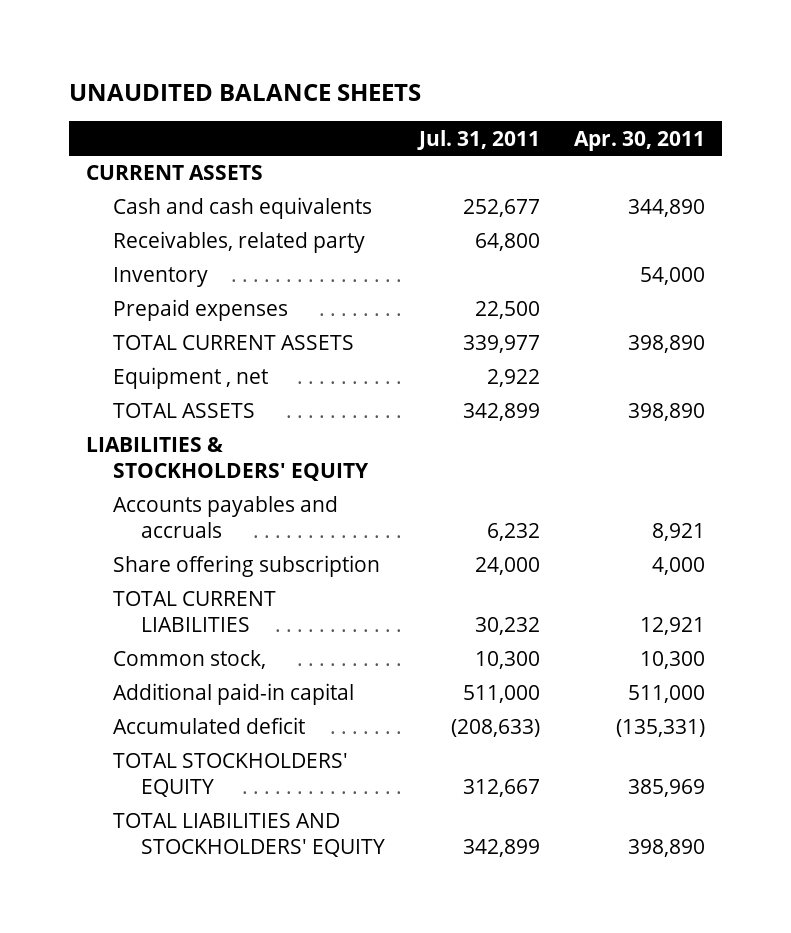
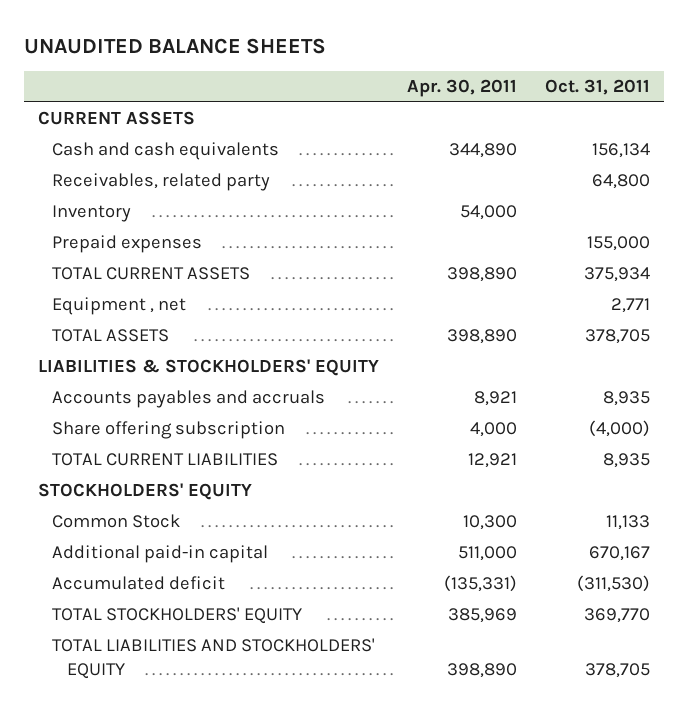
- | Jul. 31, 2011 | Apr. 30, 2011
+ | Apr. 30, 2011 | Oct. 31, 2011
- Common stock, | 10,300 | 10,300
+ STOCKHOLDERS' EQUITY
+ Common Stock | 10,300 | 11,133

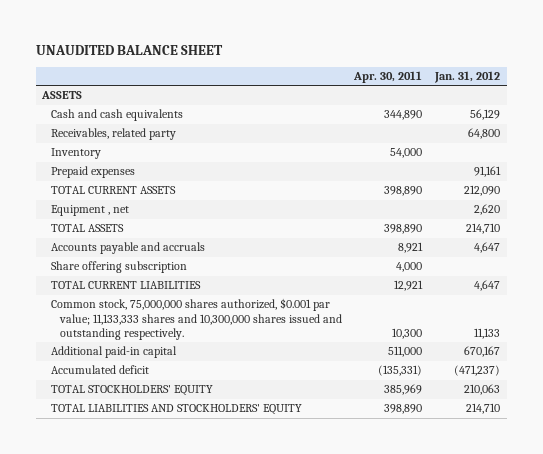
- UNAUDITED BALANCE SHEETS
+ UNAUDITED BALANCE SHEET
- | Apr. 30, 2011 | Oct. 31, 2011
+ | Apr. 30, 2011 | Jan. 31, 2012
- CURRENT ASSETS
+ ASSETS
- LIABILITIES & STOCKHOLDERS' EQUITY
- Accounts payables and accruals | 8,921 | 8,935
+ Accounts payable and accruals | 8,921 | 4,647
- STOCKHOLDERS' EQUITY
- Common Stock | 10,300 | 11,133
+ Common stock, 75,000,000 shares authorized, $0.001 par value; 11,133,333 shares and 10,300,000 shares issued and outstanding respectively. | 10,300 | 11,133

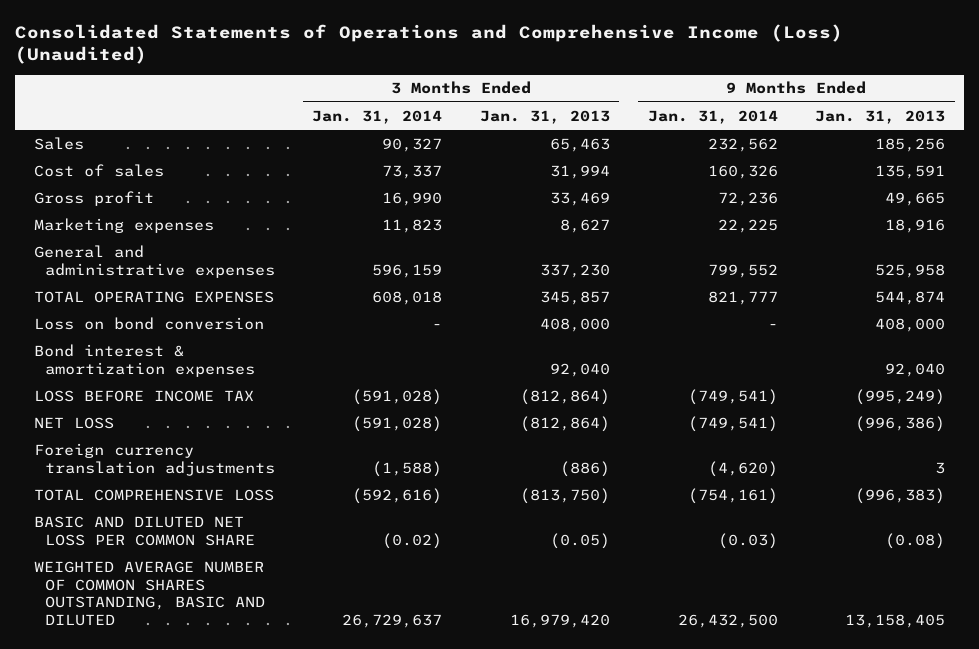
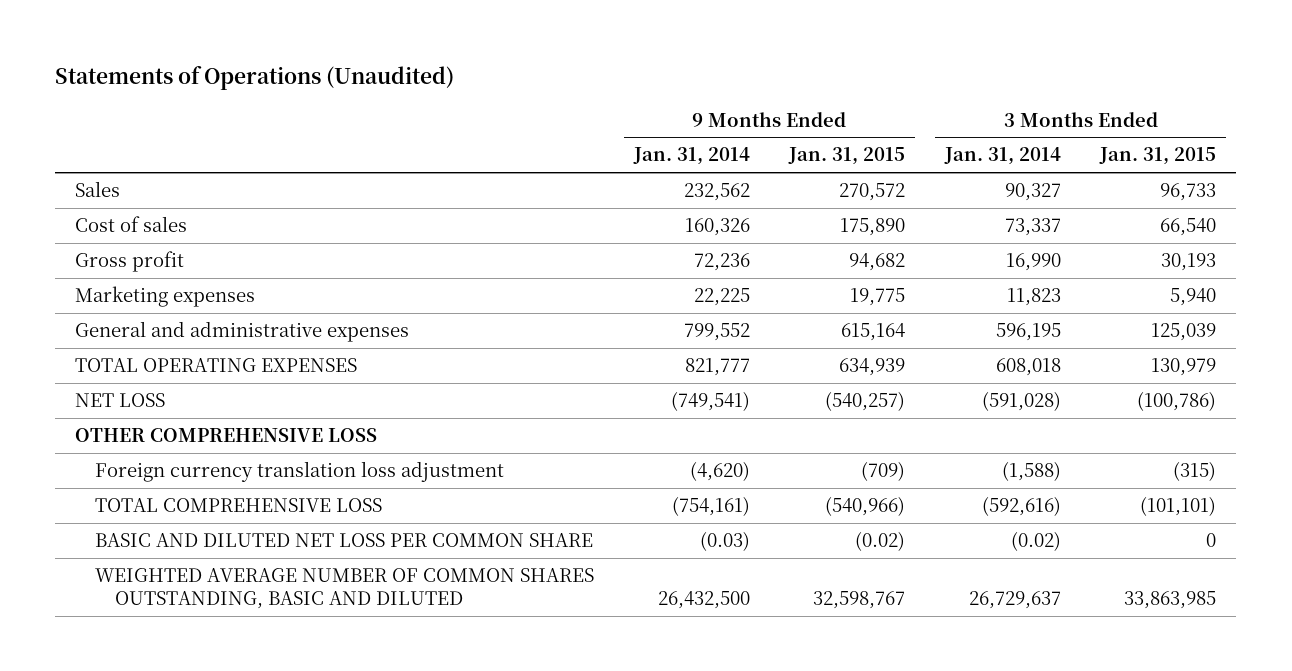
- Consolidated Statements of Operations and Comprehensive Income (Loss) (Unaudited)
+ Statements of Operations (Unaudited)
- | 3 Months Ended Jan. 31, 2014 | 3 Months Ended Jan. 31, 2013 | 9 Months Ended Jan. 31, 2014 | 9 Months Ended Jan. 31, 2013
+ | 9 Months Ended Jan. 31, 2014 | 9 Months Ended Jan. 31, 2015 | 3 Months Ended Jan. 31, 2014 | 3 Months Ended Jan. 31, 2015
- General and administrative expenses | 596,159 | 337,230 | 799,552 | 525,958
+ General and administrative expenses | 799,552 | 615,164 | 596,195 | 125,039
- Loss on bond conversion | - | 408,000 | - | 408,000
- Bond interest & amortization expenses | | 92,040 | | 92,040
- LOSS BEFORE INCOME TAX | (591,028) | (812,864) | (749,541) | (995,249)
- Foreign currency translation adjustments | (1,588) | (886) | (4,620) | 3
+ OTHER COMPREHENSIVE LOSS
+ Foreign currency translation loss adjustment | (4,620) | (709) | (1,588) | (315)

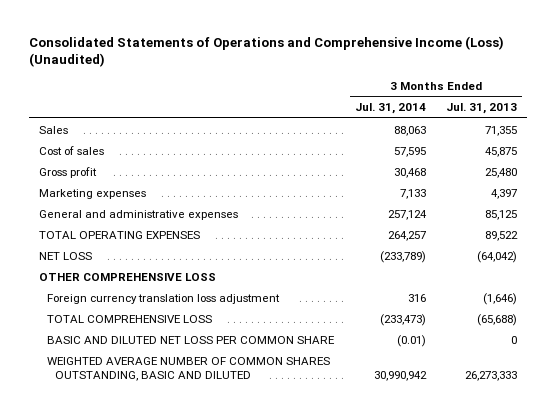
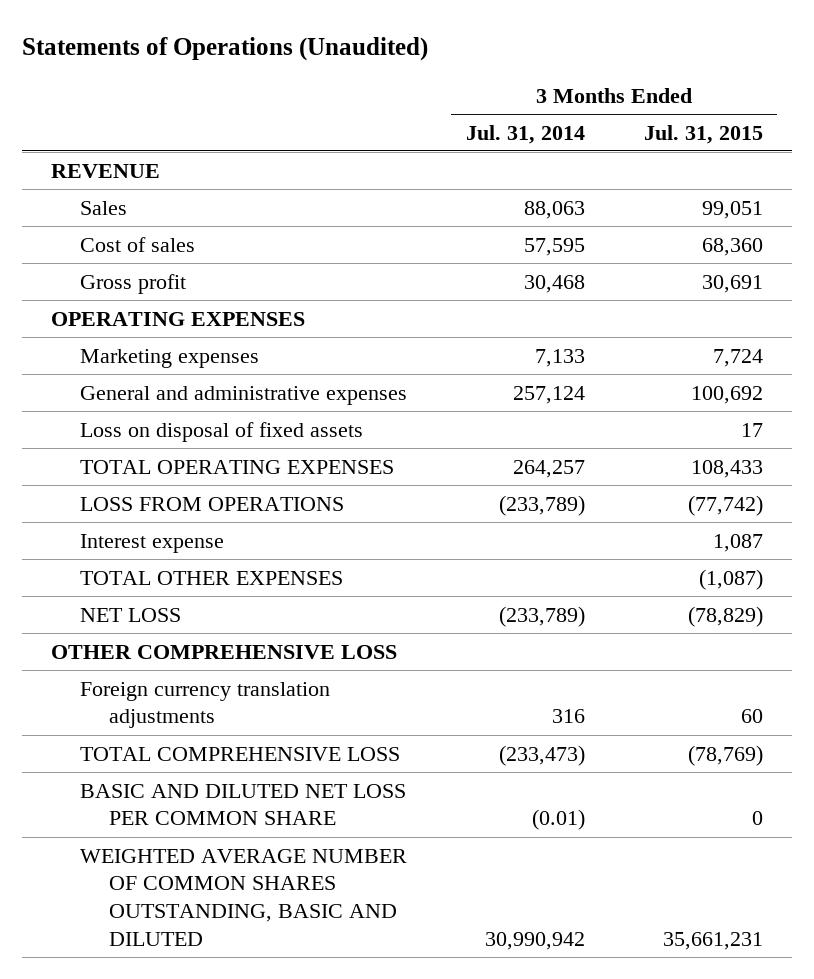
- Consolidated Statements of Operations and Comprehensive Income (Loss) (Unaudited)
+ Statements of Operations (Unaudited)
- | 3 Months Ended Jul. 31, 2014 | 3 Months Ended Jul. 31, 2013
+ | 3 Months Ended Jul. 31, 2014 | 3 Months Ended Jul. 31, 2015
+ REVENUE
+ OPERATING EXPENSES
+ Loss on disposal of fixed assets | | 17
+ LOSS FROM OPERATIONS | (233,789) | (77,742)
+ Interest expense | | 1,087
+ TOTAL OTHER EXPENSES | | (1,087)
- Foreign currency translation loss adjustment | 316 | (1,646)
+ Foreign currency translation adjustments | 316 | 60

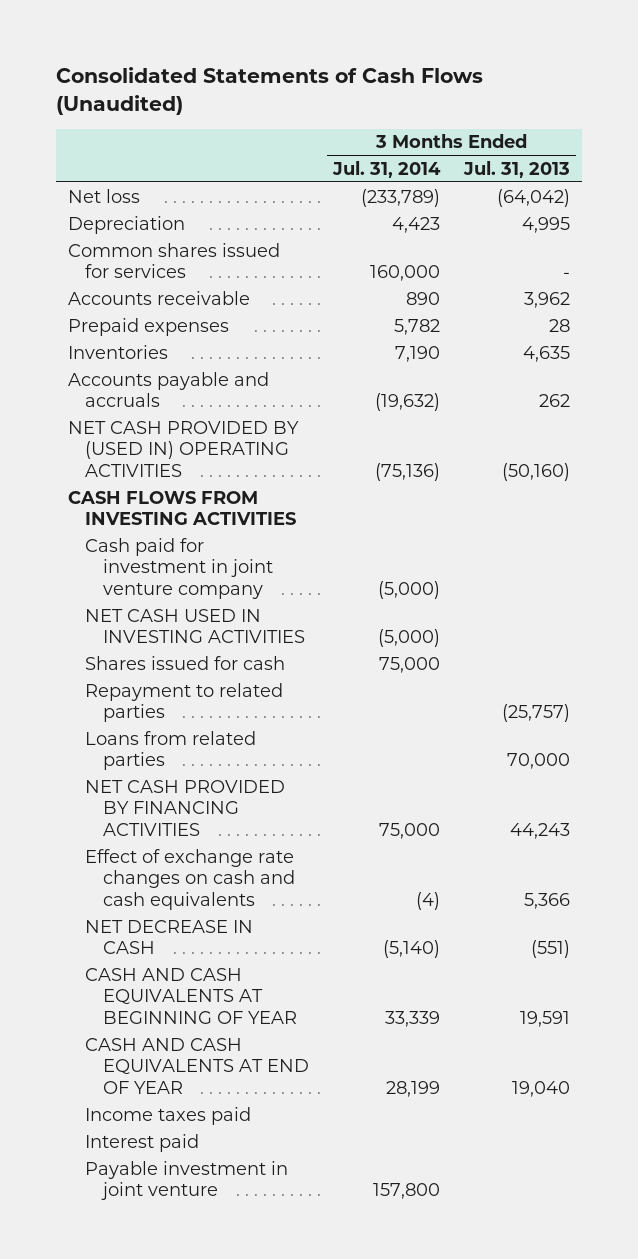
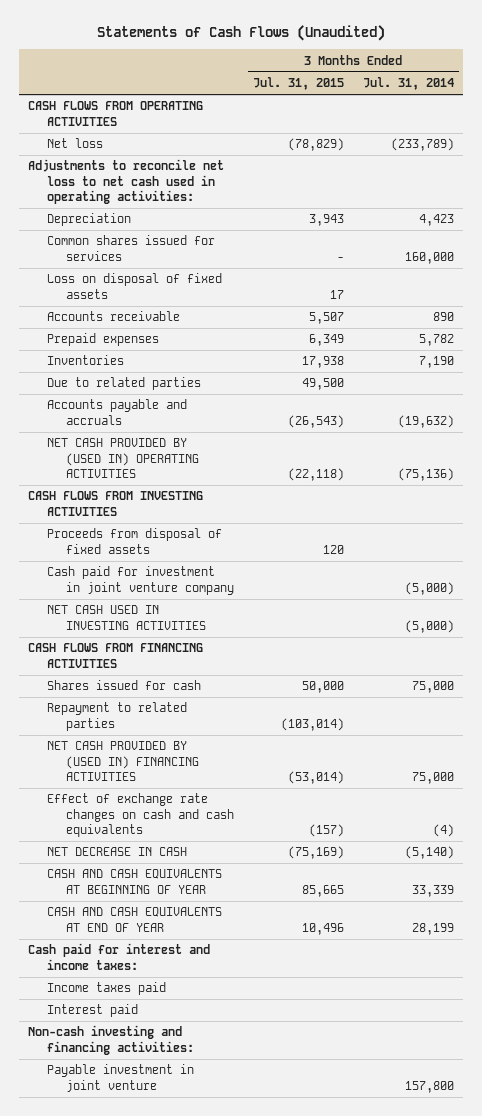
- Consolidated Statements of Cash Flows (Unaudited)
+ Statements of Cash Flows (Unaudited)
- | 3 Months Ended Jul. 31, 2014 | 3 Months Ended Jul. 31, 2013
+ | 3 Months Ended Jul. 31, 2015 | 3 Months Ended Jul. 31, 2014
+ CASH FLOWS FROM OPERATING ACTIVITIES
+ Adjustments to reconcile net loss to net cash used in operating activities:
+ Loss on disposal of fixed assets | 17 |
+ Due to related parties | 49,500 |
+ Proceeds from disposal of fixed assets | 120 |
+ CASH FLOWS FROM FINANCING ACTIVITIES
- Loans from related parties | | 70,000
- NET CASH PROVIDED BY FINANCING ACTIVITIES | 75,000 | 44,243
+ NET CASH PROVIDED BY (USED IN) FINANCING ACTIVITIES | (53,014) | 75,000
+ Cash paid for interest and income taxes:
+ Non-cash investing and financing activities:

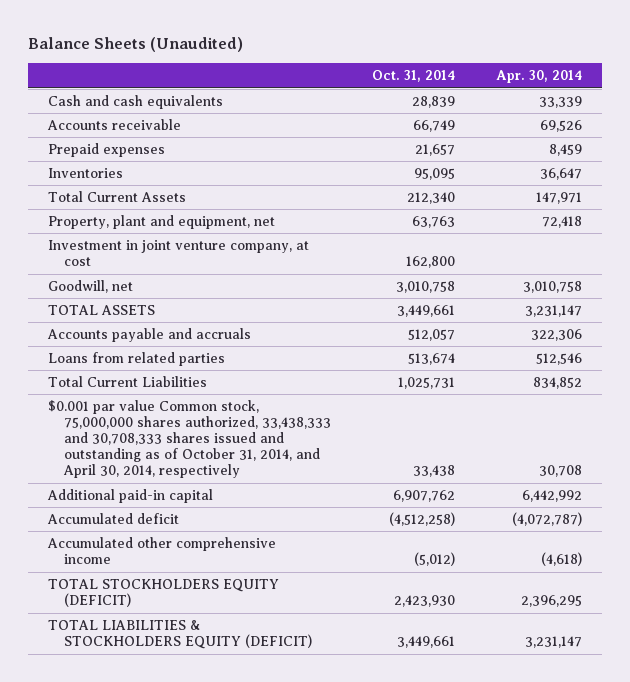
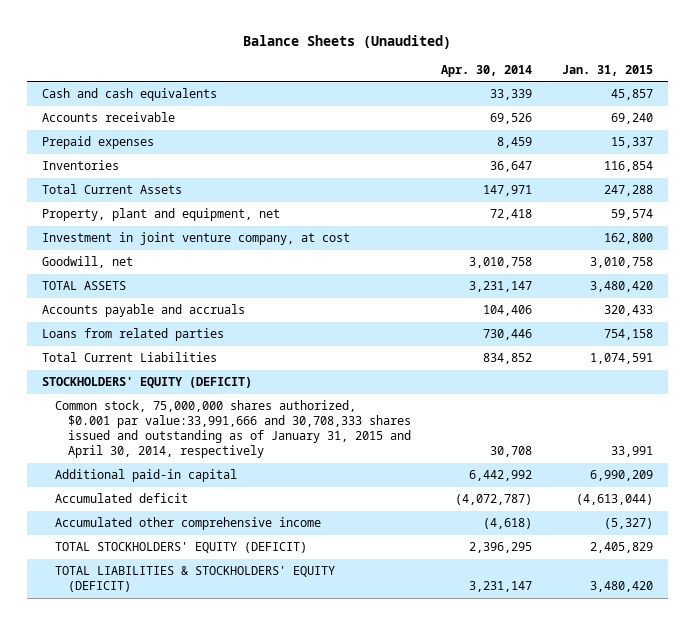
- | Oct. 31, 2014 | Apr. 30, 2014
+ | Apr. 30, 2014 | Jan. 31, 2015
- Accounts payable and accruals | 512,057 | 322,306
- Loans from related parties | 513,674 | 512,546
+ Accounts payable and accruals | 104,406 | 320,433
+ Loans from related parties | 730,446 | 754,158
- $0.001 par value Common stock, 75,000,000 shares authorized, 33,438,333 and 30,708,333 shares issued and outstanding as of October 31, 2014, and April 30, 2014, respectively | 33,438 | 30,708
+ STOCKHOLDERS' EQUITY (DEFICIT)
+ Common stock, 75,000,000 shares authorized, $0.001 par value:33,991,666 and 30,708,333 shares issued and outstanding as of January 31, 2015 and April 30, 2014, respectively | 30,708 | 33,991
- TOTAL STOCKHOLDERS EQUITY (DEFICIT) | 2,423,930 | 2,396,295
- TOTAL LIABILITIES & STOCKHOLDERS EQUITY (DEFICIT) | 3,449,661 | 3,231,147
+ TOTAL STOCKHOLDERS' EQUITY (DEFICIT) | 2,396,295 | 2,405,829
+ TOTAL LIABILITIES & STOCKHOLDERS' EQUITY (DEFICIT) | 3,231,147 | 3,480,420

